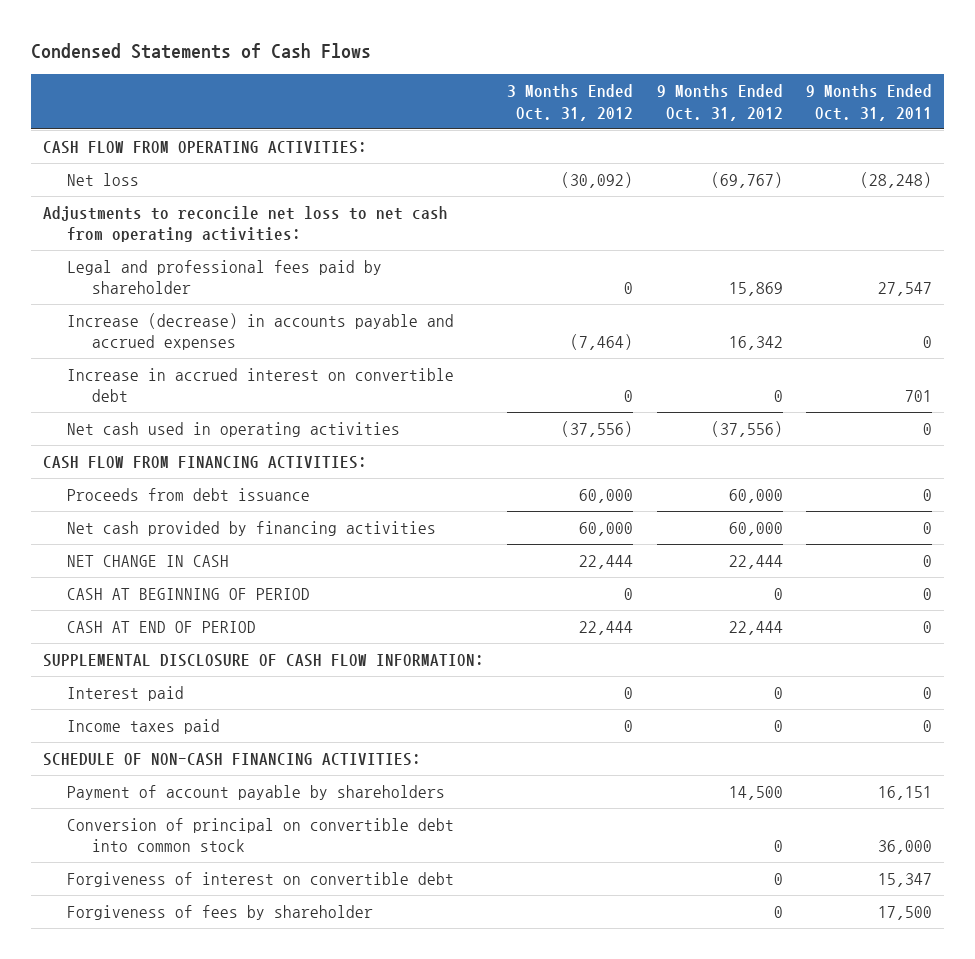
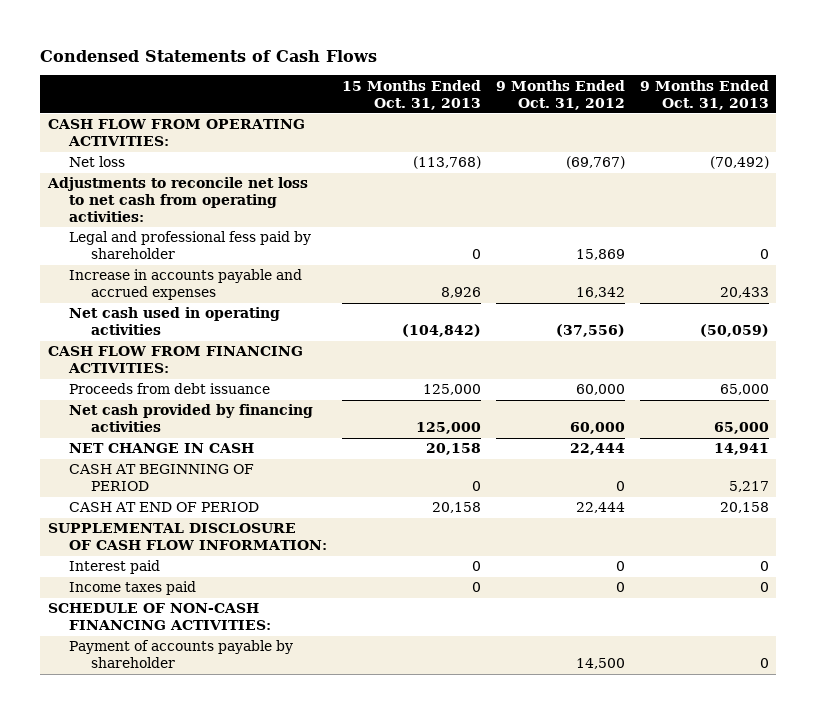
- | 3 Months Ended Oct. 31, 2012 | 9 Months Ended Oct. 31, 2012 | 9 Months Ended Oct. 31, 2011
+ | 15 Months Ended Oct. 31, 2013 | 9 Months Ended Oct. 31, 2012 | 9 Months Ended Oct. 31, 2013
- Legal and professional fees paid by shareholder | 0 | 15,869 | 27,547
- Increase (decrease) in accounts payable and accrued expenses | (7,464) | 16,342 | 0
- Increase in accrued interest on convertible debt | 0 | 0 | 701
+ Legal and professional fess paid by shareholder | 0 | 15,869 | 0
+ Increase in accounts payable and accrued expenses | 8,926 | 16,342 | 20,433
- Payment of account payable by shareholders | | 14,500 | 16,151
- Conversion of principal on convertible debt into common stock | | 0 | 36,000
- Forgiveness of interest on convertible debt | | 0 | 15,347
- Forgiveness of fees by shareholder | | 0 | 17,500
+ Payment of accounts payable by shareholder | | 14,500 | 0

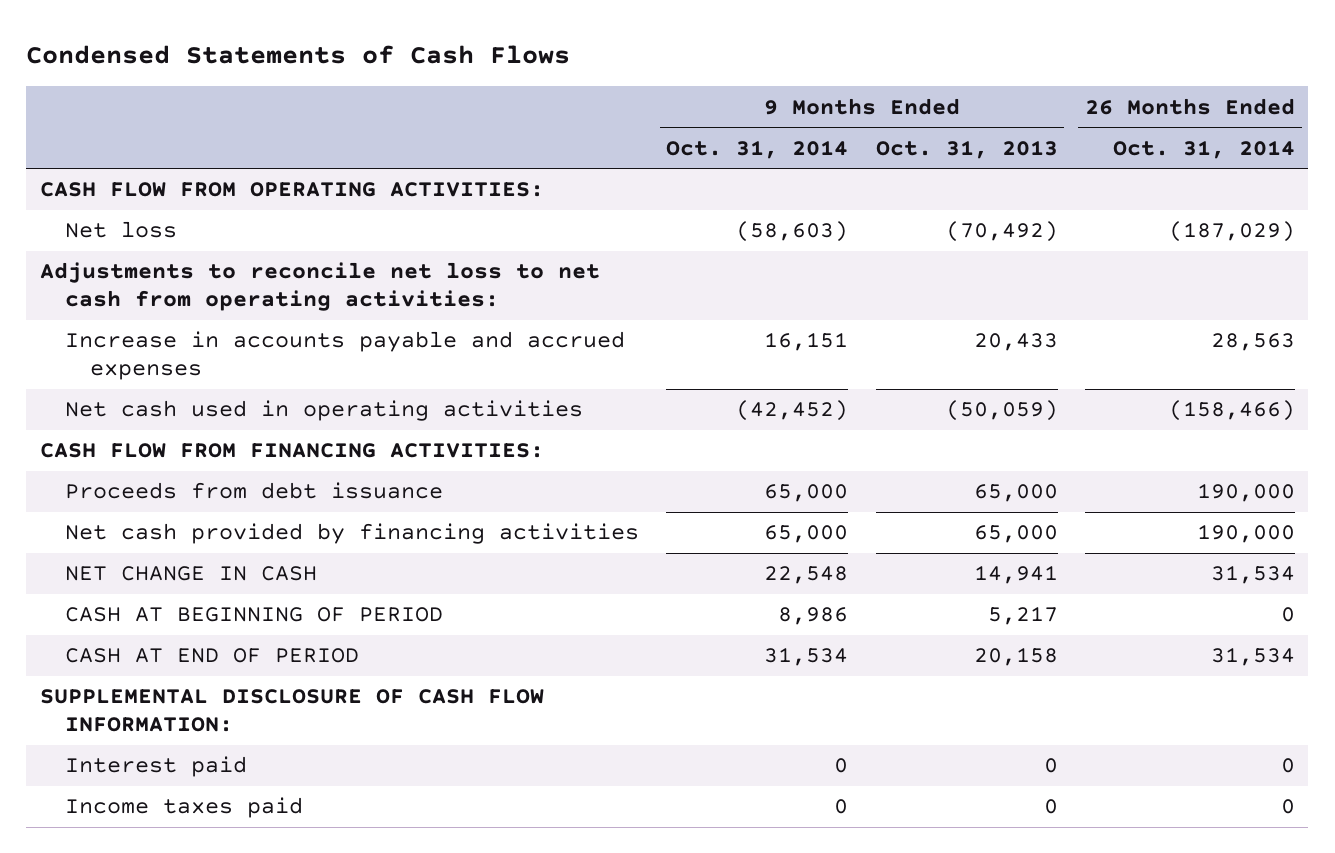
- | 15 Months Ended Oct. 31, 2013 | 9 Months Ended Oct. 31, 2012 | 9 Months Ended Oct. 31, 2013
+ | 9 Months Ended Oct. 31, 2014 | 9 Months Ended Oct. 31, 2013 | 26 Months Ended Oct. 31, 2014
- Legal and professional fess paid by shareholder | 0 | 15,869 | 0
- SCHEDULE OF NON-CASH FINANCING ACTIVITIES:
- Payment of accounts payable by shareholder | | 14,500 | 0

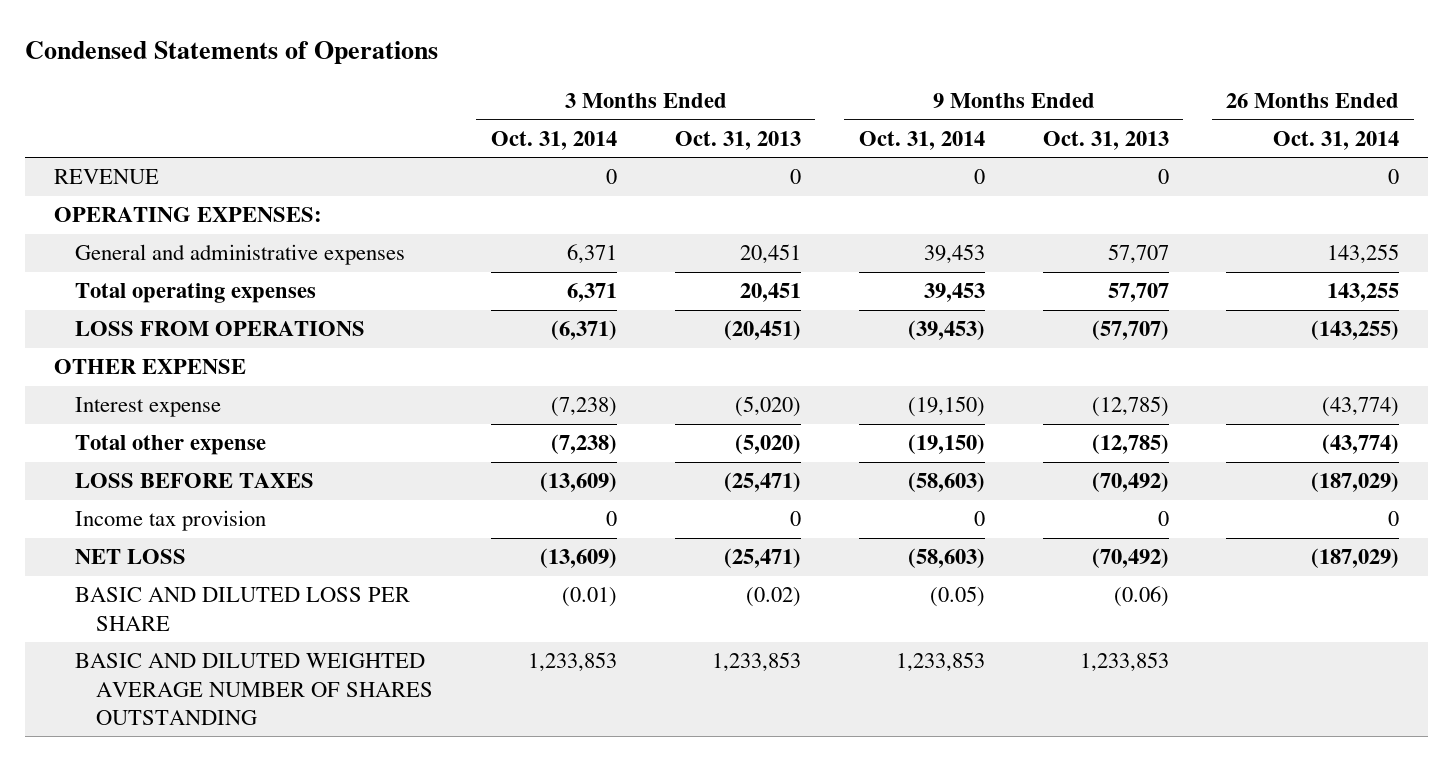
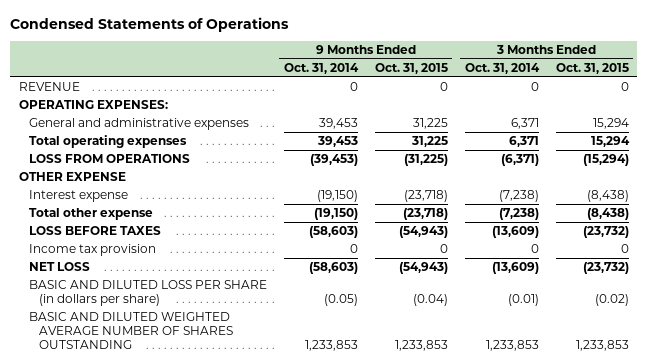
- | 3 Months Ended Oct. 31, 2014 | 3 Months Ended Oct. 31, 2013 | 9 Months Ended Oct. 31, 2014 | 9 Months Ended Oct. 31, 2013 | 26 Months Ended Oct. 31, 2014
+ | 9 Months Ended Oct. 31, 2014 | 9 Months Ended Oct. 31, 2015 | 3 Months Ended Oct. 31, 2014 | 3 Months Ended Oct. 31, 2015
- BASIC AND DILUTED LOSS PER SHARE | (0.01) | (0.02) | (0.05) | (0.06) |
+ BASIC AND DILUTED LOSS PER SHARE (in dollars per share) | (0.05) | (0.04) | (0.01) | (0.02)

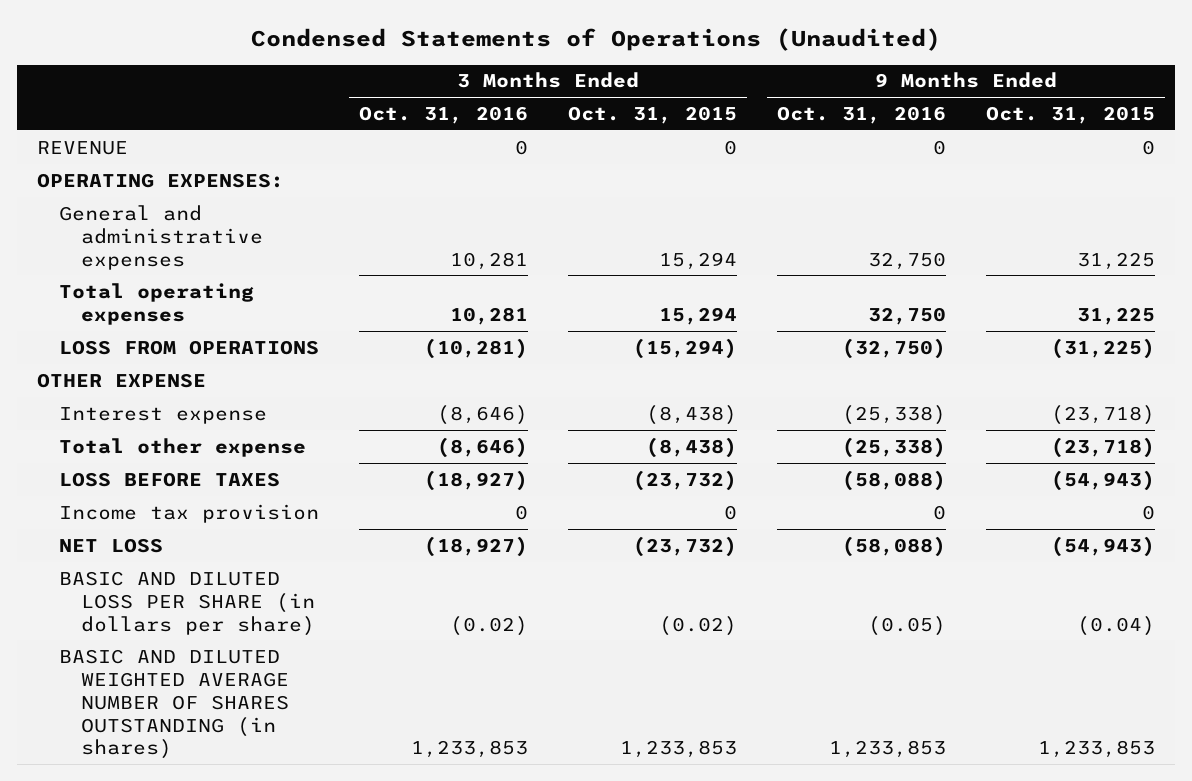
- Condensed Statements of Operations
+ Condensed Statements of Operations (Unaudited)
- | 9 Months Ended Oct. 31, 2014 | 9 Months Ended Oct. 31, 2015 | 3 Months Ended Oct. 31, 2014 | 3 Months Ended Oct. 31, 2015
+ | 3 Months Ended Oct. 31, 2016 | 3 Months Ended Oct. 31, 2015 | 9 Months Ended Oct. 31, 2016 | 9 Months Ended Oct. 31, 2015
- BASIC AND DILUTED WEIGHTED AVERAGE NUMBER OF SHARES OUTSTANDING | 1,233,853 | 1,233,853 | 1,233,853 | 1,233,853
+ BASIC AND DILUTED WEIGHTED AVERAGE NUMBER OF SHARES OUTSTANDING (in shares) | 1,233,853 | 1,233,853 | 1,233,853 | 1,233,853

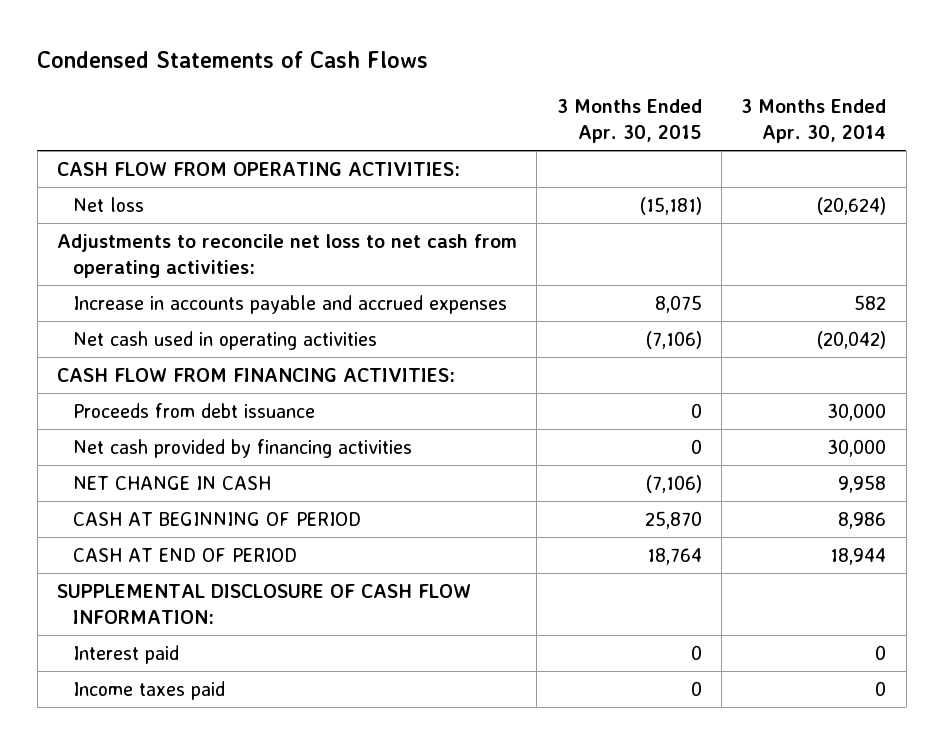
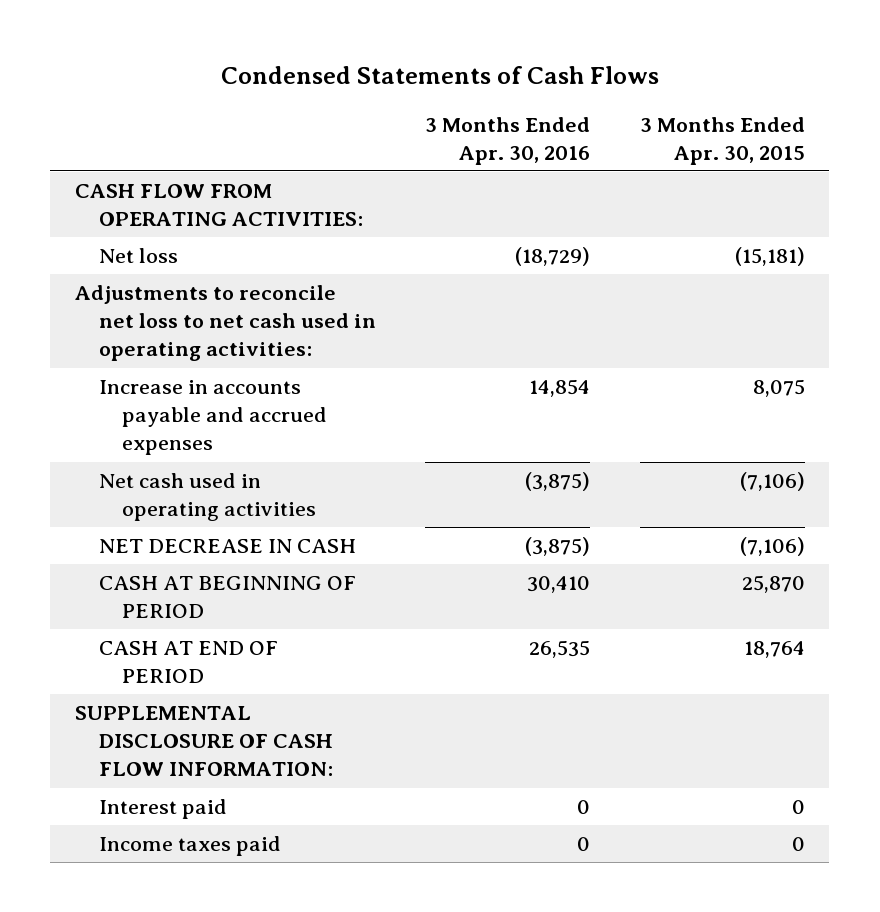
- | 3 Months Ended Apr. 30, 2015 | 3 Months Ended Apr. 30, 2014
+ | 3 Months Ended Apr. 30, 2016 | 3 Months Ended Apr. 30, 2015
- Adjustments to reconcile net loss to net cash from operating activities:
+ Adjustments to reconcile net loss to net cash used in operating activities:
- CASH FLOW FROM FINANCING ACTIVITIES:
- Proceeds from debt issuance | 0 | 30,000
- Net cash provided by financing activities | 0 | 30,000
- NET CHANGE IN CASH | (7,106) | 9,958
+ NET DECREASE IN CASH | (3,875) | (7,106)

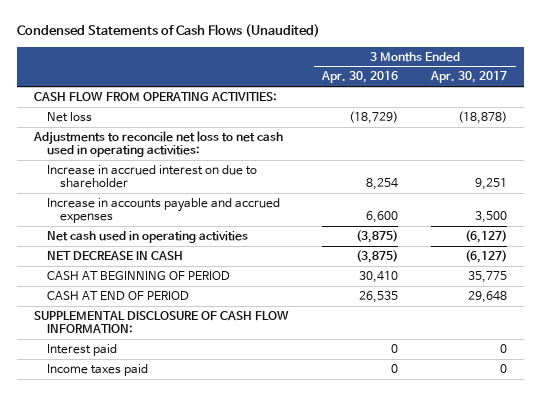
- Condensed Statements of Cash Flows
+ Condensed Statements of Cash Flows (Unaudited)
- | 3 Months Ended Apr. 30, 2016 | 3 Months Ended Apr. 30, 2015
+ | 3 Months Ended Apr. 30, 2016 | 3 Months Ended Apr. 30, 2017
- Increase in accounts payable and accrued expenses | 14,854 | 8,075
+ Increase in accrued interest on due to shareholder | 8,254 | 9,251
+ Increase in accounts payable and accrued expenses | 6,600 | 3,500

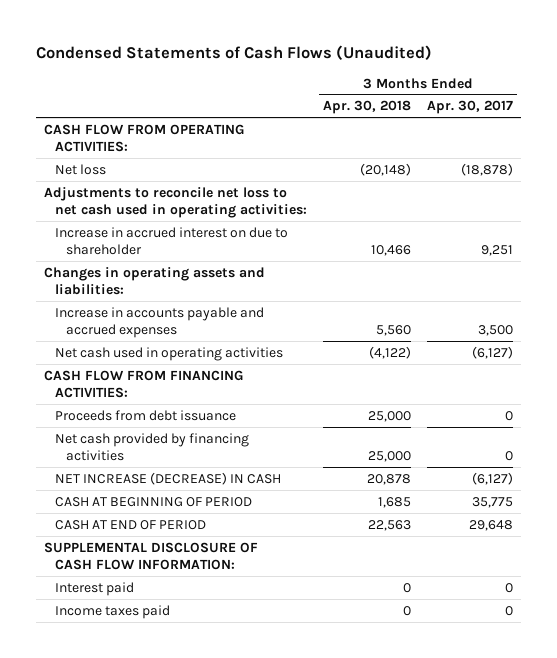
- | 3 Months Ended Apr. 30, 2016 | 3 Months Ended Apr. 30, 2017
+ | 3 Months Ended Apr. 30, 2018 | 3 Months Ended Apr. 30, 2017
+ Changes in operating assets and liabilities:
- NET DECREASE IN CASH | (3,875) | (6,127)
+ CASH FLOW FROM FINANCING ACTIVITIES:
+ Proceeds from debt issuance | 25,000 | 0
+ Net cash provided by financing activities | 25,000 | 0
+ NET INCREASE (DECREASE) IN CASH | 20,878 | (6,127)

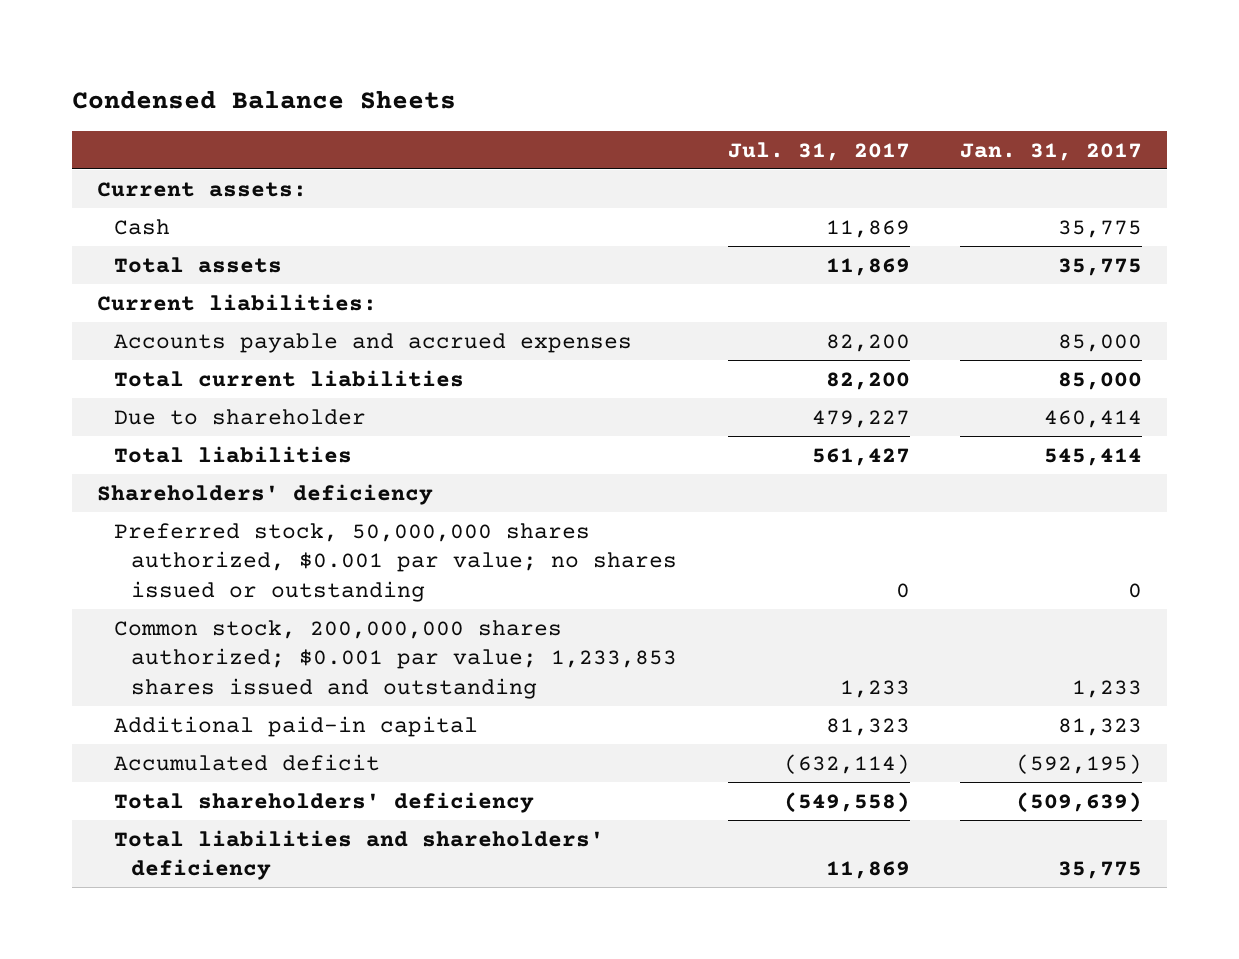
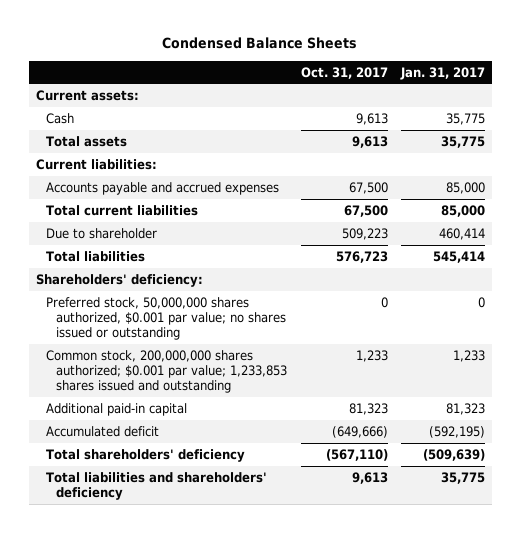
- | Jul. 31, 2017 | Jan. 31, 2017
+ | Oct. 31, 2017 | Jan. 31, 2017
- Shareholders' deficiency
+ Shareholders' deficiency:

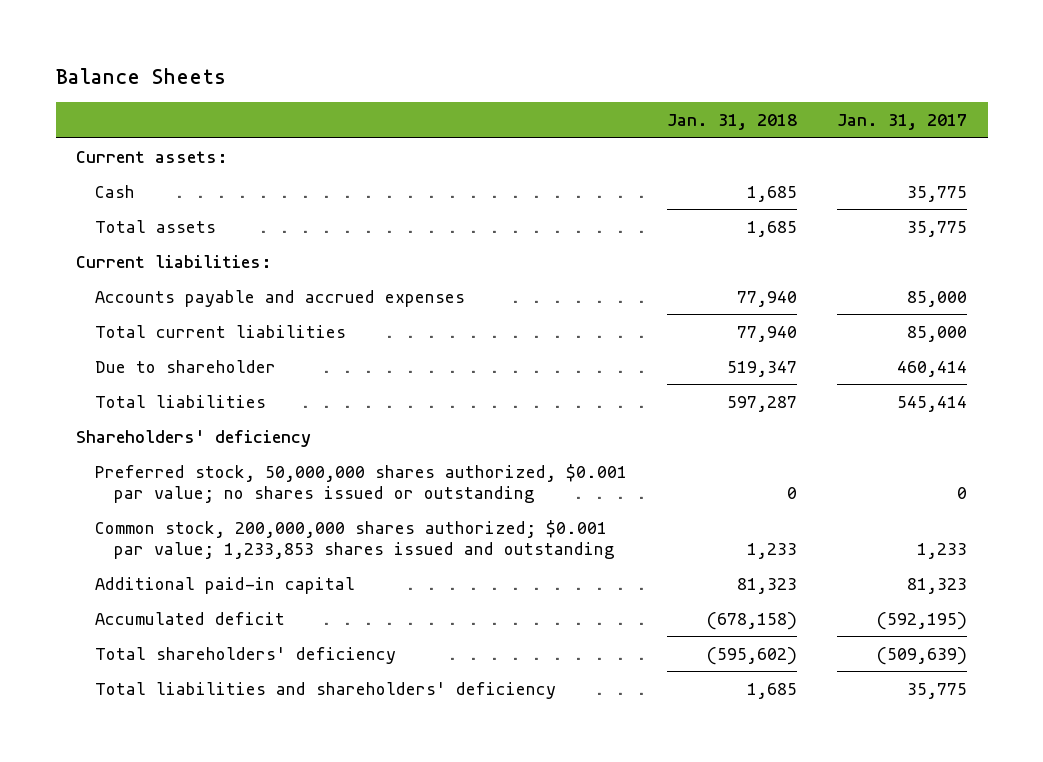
- Condensed Balance Sheets
+ Balance Sheets
- | Oct. 31, 2017 | Jan. 31, 2017
+ | Jan. 31, 2018 | Jan. 31, 2017
- Shareholders' deficiency:
+ Shareholders' deficiency

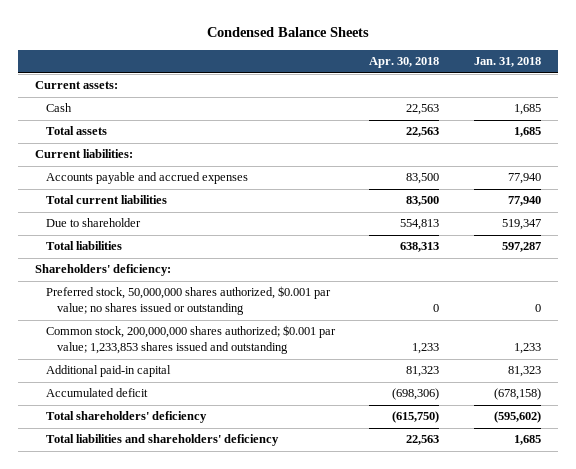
- Balance Sheets
+ Condensed Balance Sheets
- | Jan. 31, 2018 | Jan. 31, 2017
+ | Apr. 30, 2018 | Jan. 31, 2018
- Shareholders' deficiency
+ Shareholders' deficiency:

